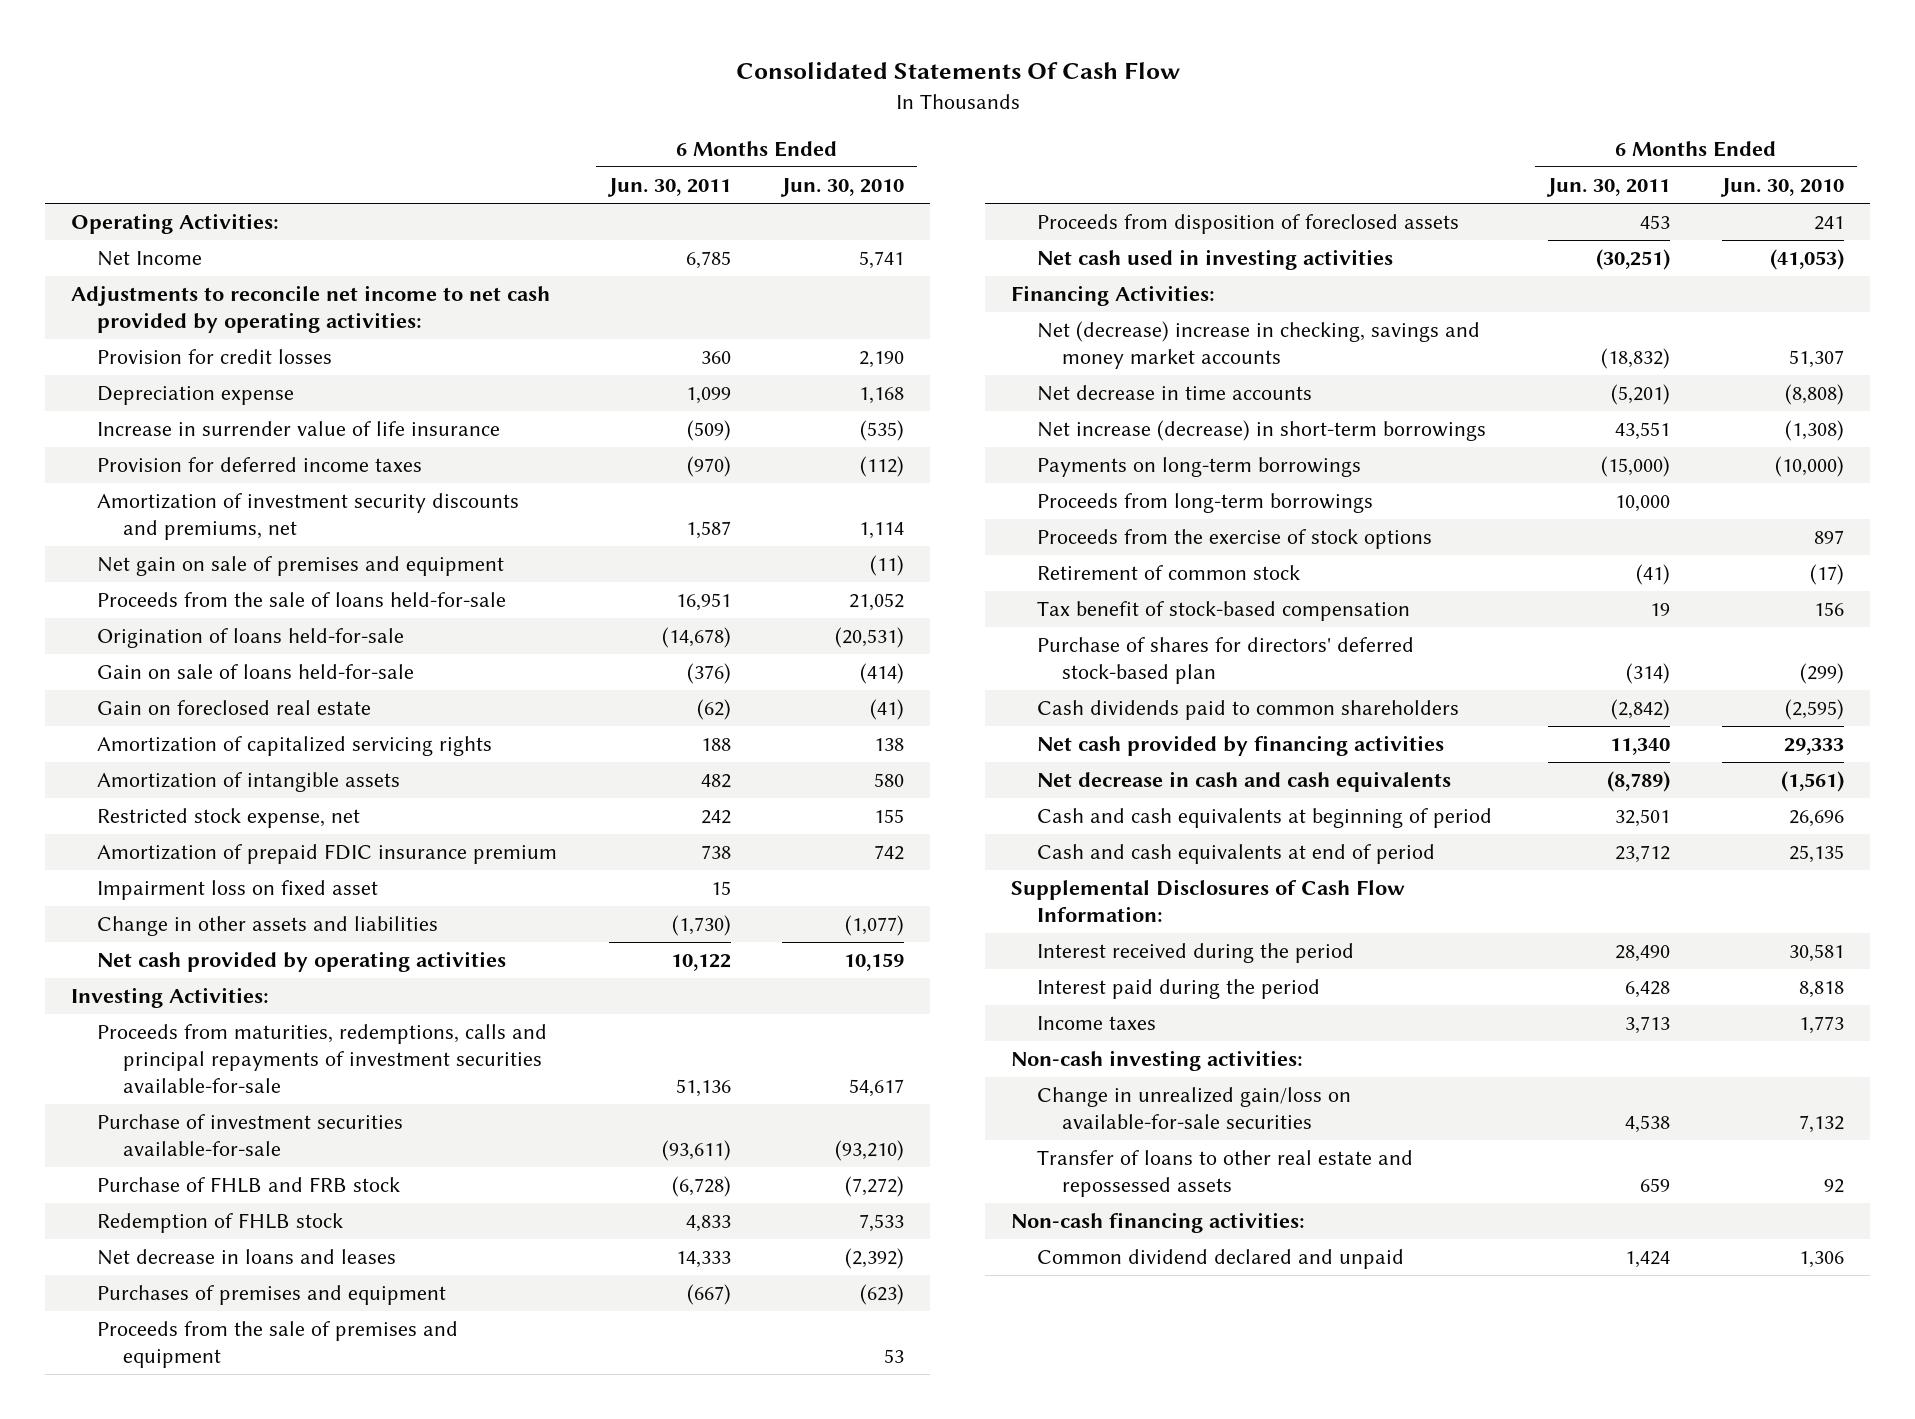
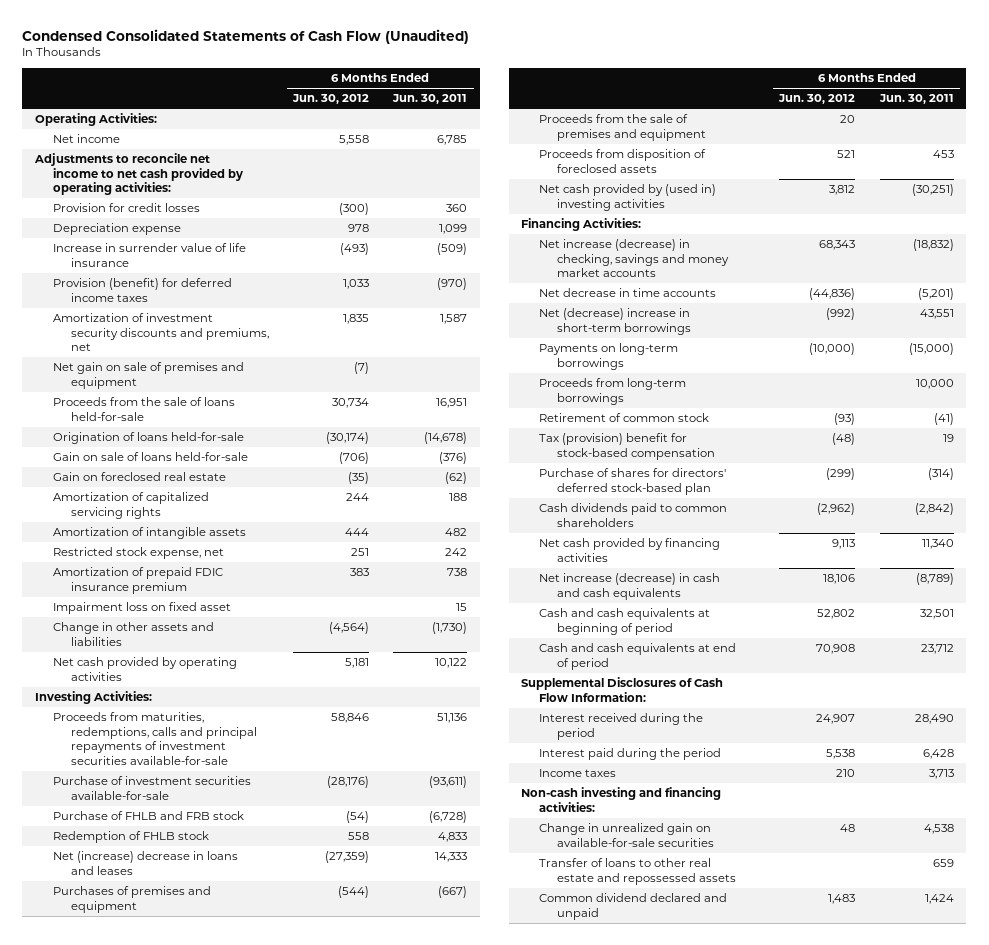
- Consolidated Statements Of Cash Flow
+ Condensed Consolidated Statements of Cash Flow (Unaudited)
- | 6 Months Ended Jun. 30, 2011 | 6 Months Ended Jun. 30, 2010
+ | 6 Months Ended Jun. 30, 2012 | 6 Months Ended Jun. 30, 2011
- Net Income | 6,785 | 5,741
+ Net income | 5,558 | 6,785
- Provision for deferred income taxes | (970) | (112)
+ Provision (benefit) for deferred income taxes | 1,033 | (970)
- Net decrease in loans and leases | 14,333 | (2,392)
+ Net (increase) decrease in loans and leases | (27,359) | 14,333
- Net cash used in investing activities | (30,251) | (41,053)
+ Net cash provided by (used in) investing activities | 3,812 | (30,251)
- Net (decrease) increase in checking, savings and money market accounts | (18,832) | 51,307
+ Net increase (decrease) in checking, savings and money market accounts | 68,343 | (18,832)
- Net increase (decrease) in short-term borrowings | 43,551 | (1,308)
+ Net (decrease) increase in short-term borrowings | (992) | 43,551
- Proceeds from the exercise of stock options | | 897
- Tax benefit of stock-based compensation | 19 | 156
+ Tax (provision) benefit for stock-based compensation | (48) | 19
- Net decrease in cash and cash equivalents | (8,789) | (1,561)
+ Net increase (decrease) in cash and cash equivalents | 18,106 | (8,789)
- Non-cash investing activities:
- Change in unrealized gain/loss on available-for-sale securities | 4,538 | 7,132
+ Non-cash investing and financing activities:
+ Change in unrealized gain on available-for-sale securities | 48 | 4,538
- Non-cash financing activities:

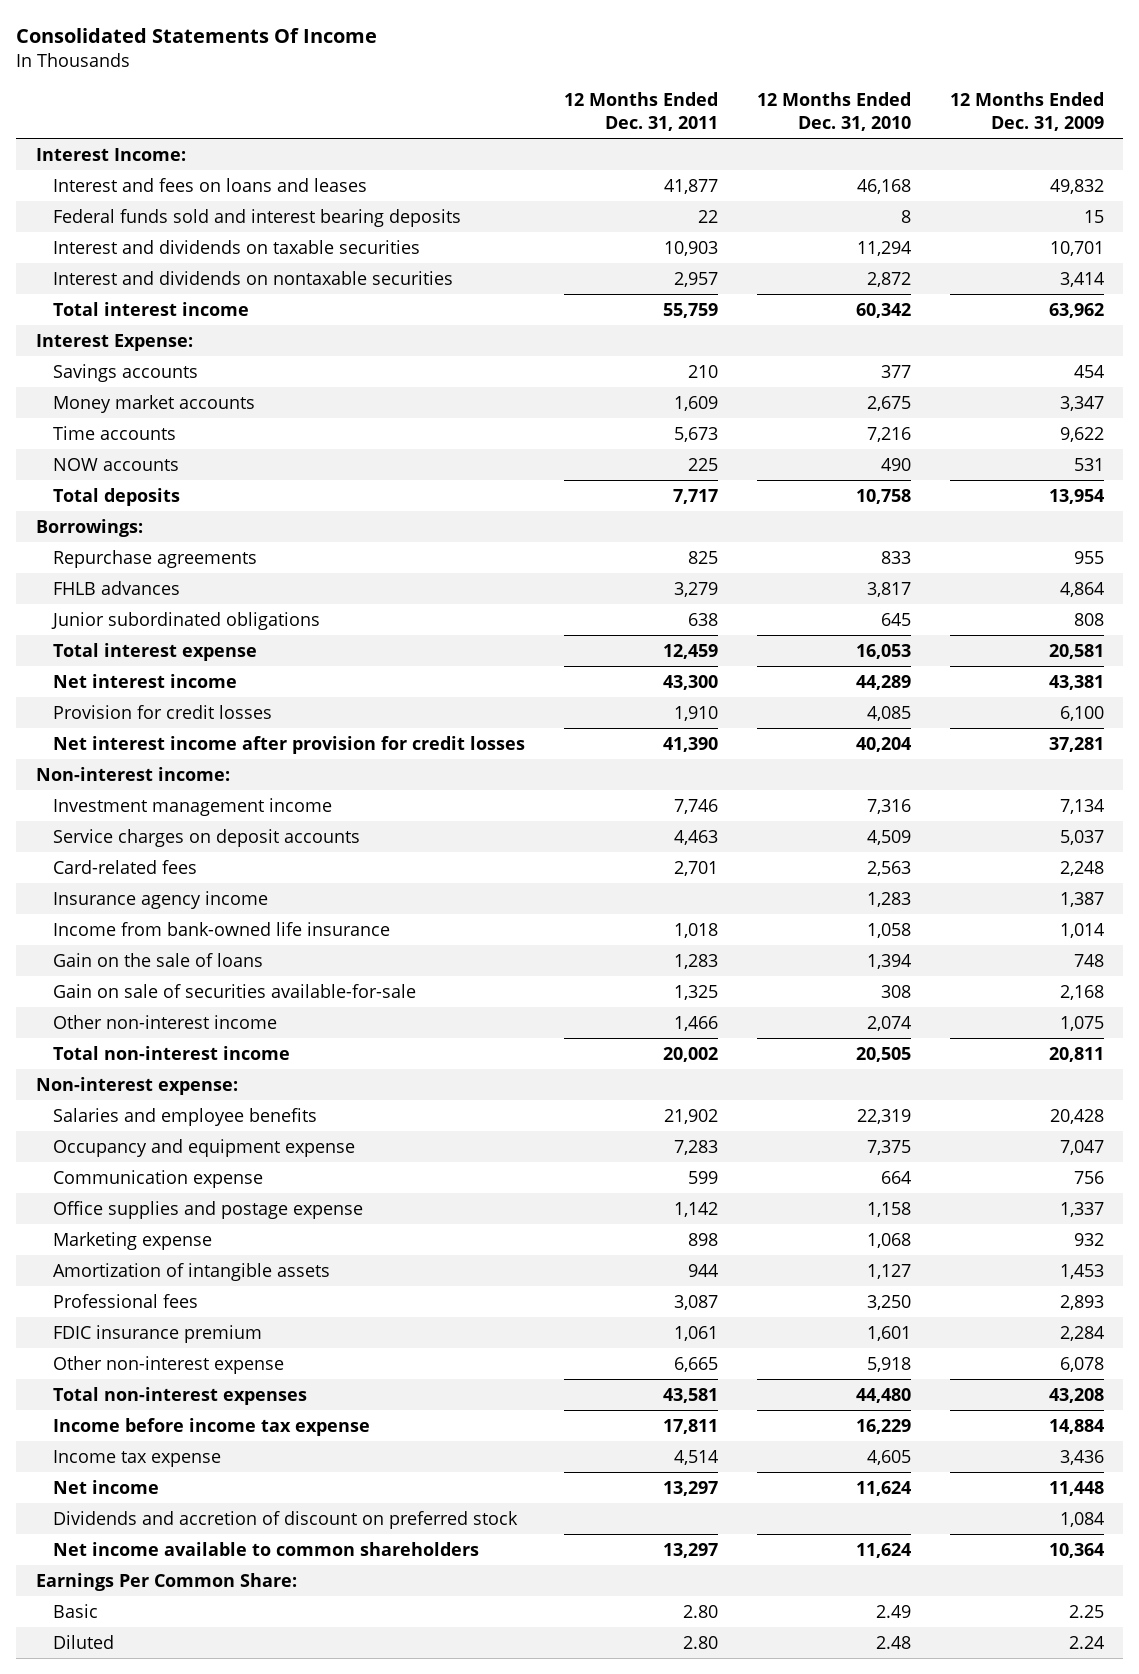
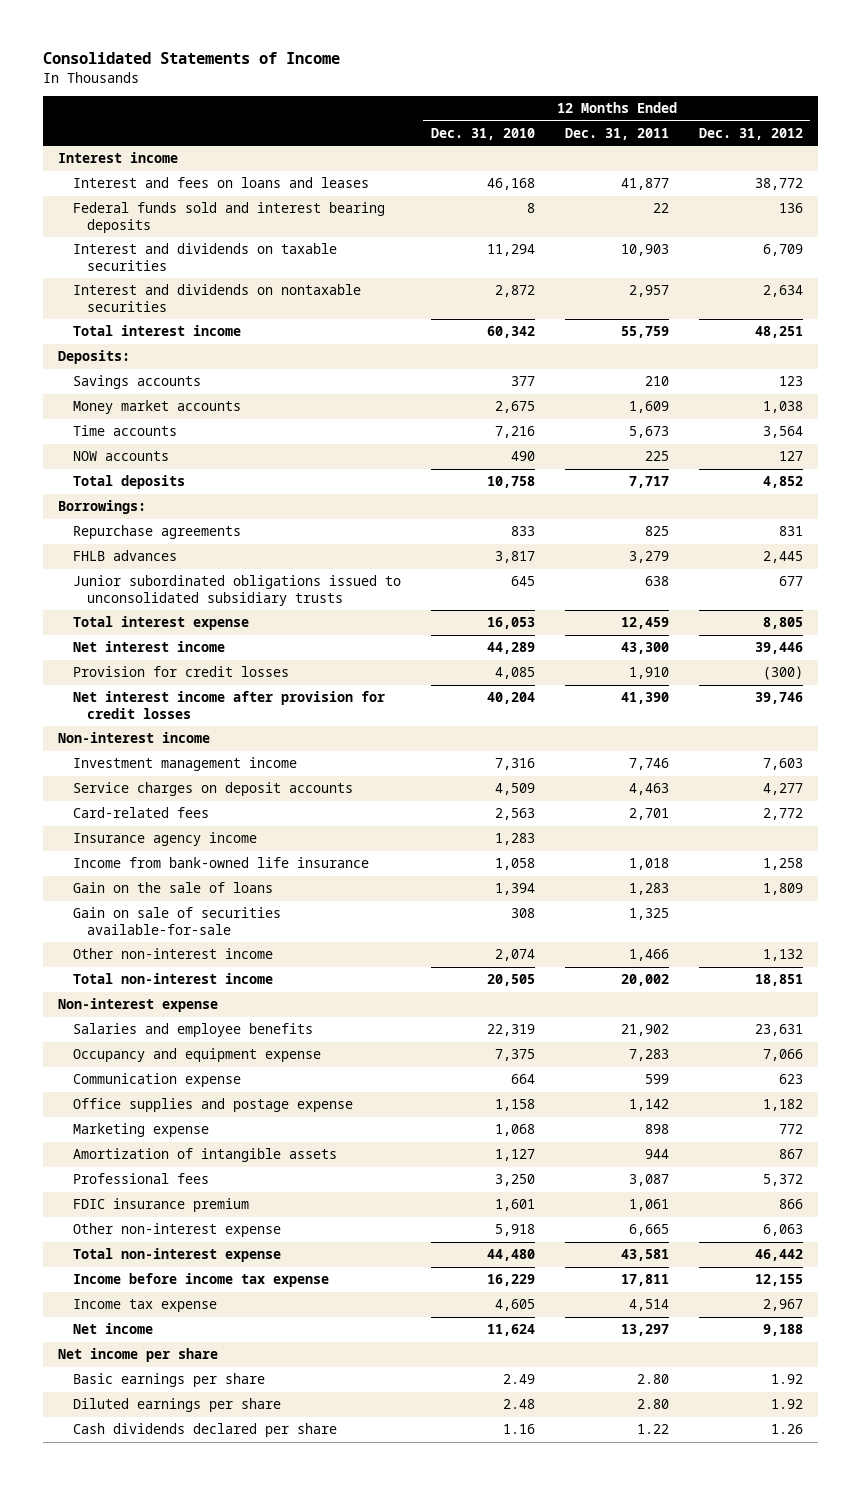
- Consolidated Statements Of Income
+ Consolidated Statements of Income
- | 12 Months Ended Dec. 31, 2011 | 12 Months Ended Dec. 31, 2010 | 12 Months Ended Dec. 31, 2009
+ | 12 Months Ended Dec. 31, 2010 | 12 Months Ended Dec. 31, 2011 | 12 Months Ended Dec. 31, 2012
- Interest Income:
+ Interest income
- Interest Expense:
+ Deposits:
- Junior subordinated obligations | 638 | 645 | 808
+ Junior subordinated obligations issued to unconsolidated subsidiary trusts | 645 | 638 | 677
- Non-interest income:
+ Non-interest income
- Non-interest expense:
+ Non-interest expense
- Total non-interest expenses | 43,581 | 44,480 | 43,208
+ Total non-interest expense | 44,480 | 43,581 | 46,442
- Dividends and accretion of discount on preferred stock | | | 1,084
- Net income available to common shareholders | 13,297 | 11,624 | 10,364
- Earnings Per Common Share:
- Basic | 2.80 | 2.49 | 2.25
- Diluted | 2.80 | 2.48 | 2.24
+ Net income per share
+ Basic earnings per share | 2.49 | 2.80 | 1.92
+ Diluted earnings per share | 2.48 | 2.80 | 1.92
+ Cash dividends declared per share | 1.16 | 1.22 | 1.26

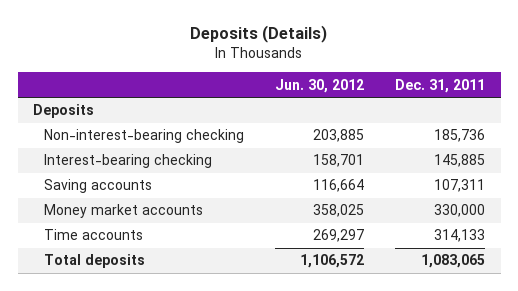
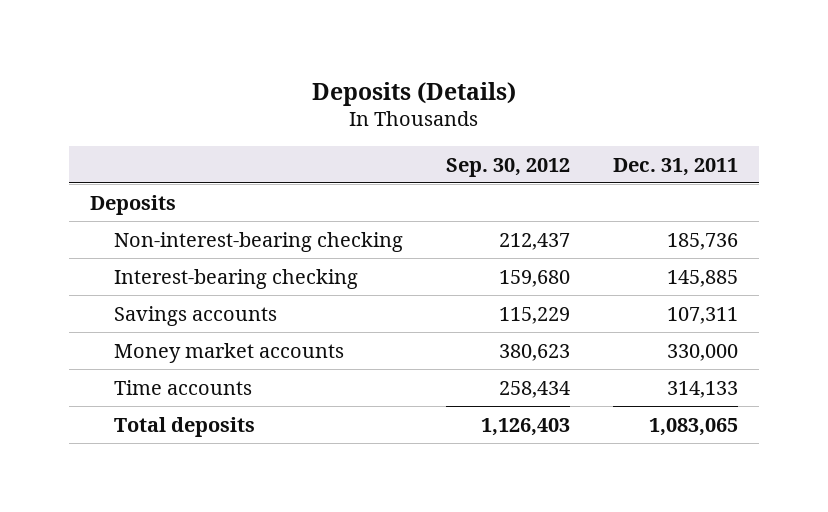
- | Jun. 30, 2012 | Dec. 31, 2011
+ | Sep. 30, 2012 | Dec. 31, 2011
- Saving accounts | 116,664 | 107,311
+ Savings accounts | 115,229 | 107,311

